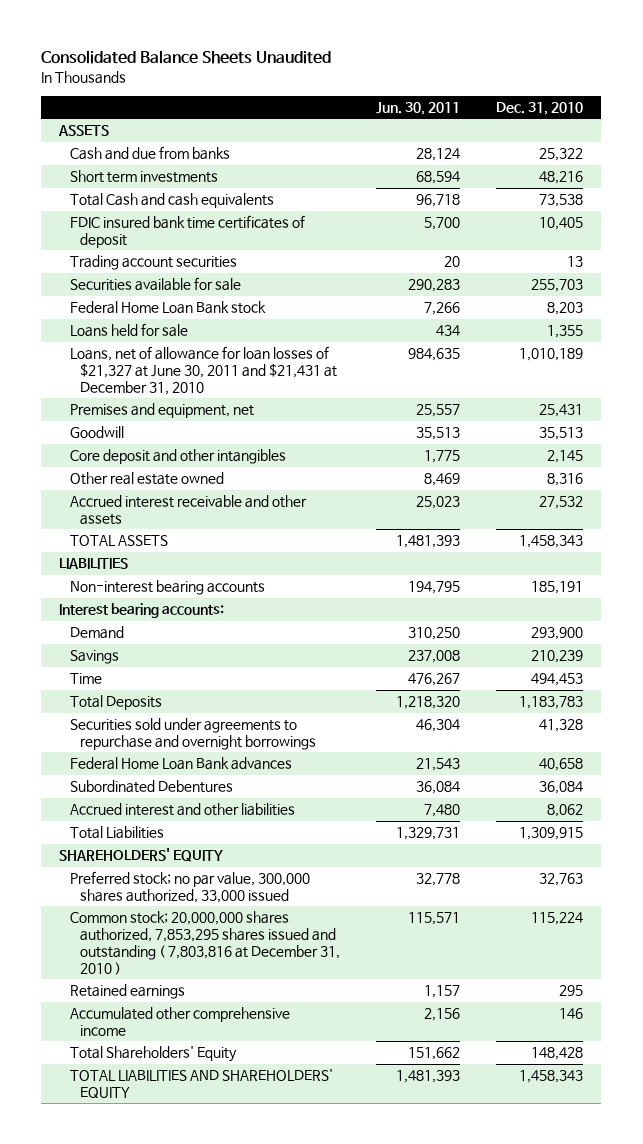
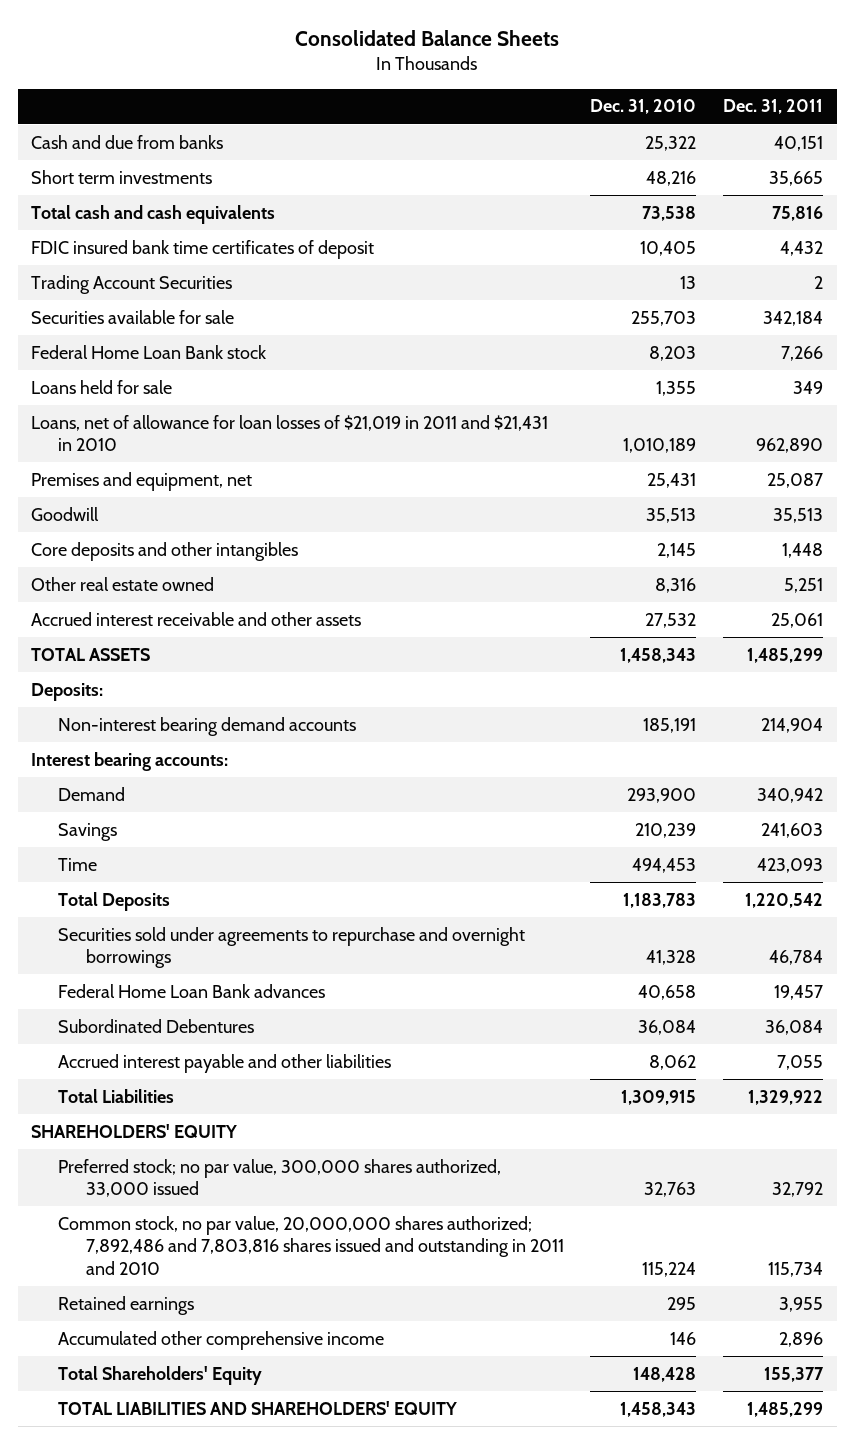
- Consolidated Balance Sheets Unaudited
+ Consolidated Balance Sheets
- | Jun. 30, 2011 | Dec. 31, 2010
+ | Dec. 31, 2010 | Dec. 31, 2011
- ASSETS
- Total Cash and cash equivalents | 96,718 | 73,538
+ Total cash and cash equivalents | 73,538 | 75,816
- Trading account securities | 20 | 13
+ Trading Account Securities | 13 | 2
- Loans, net of allowance for loan losses of $21,327 at June 30, 2011 and $21,431 at December 31, 2010 | 984,635 | 1,010,189
+ Loans, net of allowance for loan losses of $21,019 in 2011 and $21,431 in 2010 | 1,010,189 | 962,890
- Core deposit and other intangibles | 1,775 | 2,145
+ Core deposits and other intangibles | 2,145 | 1,448
- LIABILITIES
- Non-interest bearing accounts | 194,795 | 185,191
+ Deposits:
+ Non-interest bearing demand accounts | 185,191 | 214,904
- Accrued interest and other liabilities | 7,480 | 8,062
+ Accrued interest payable and other liabilities | 8,062 | 7,055
- Common stock; 20,000,000 shares authorized, 7,853,295 shares issued and outstanding ( 7,803,816 at December 31, 2010 ) | 115,571 | 115,224
+ Common stock, no par value, 20,000,000 shares authorized; 7,892,486 and 7,803,816 shares issued and outstanding in 2011 and 2010 | 115,224 | 115,734

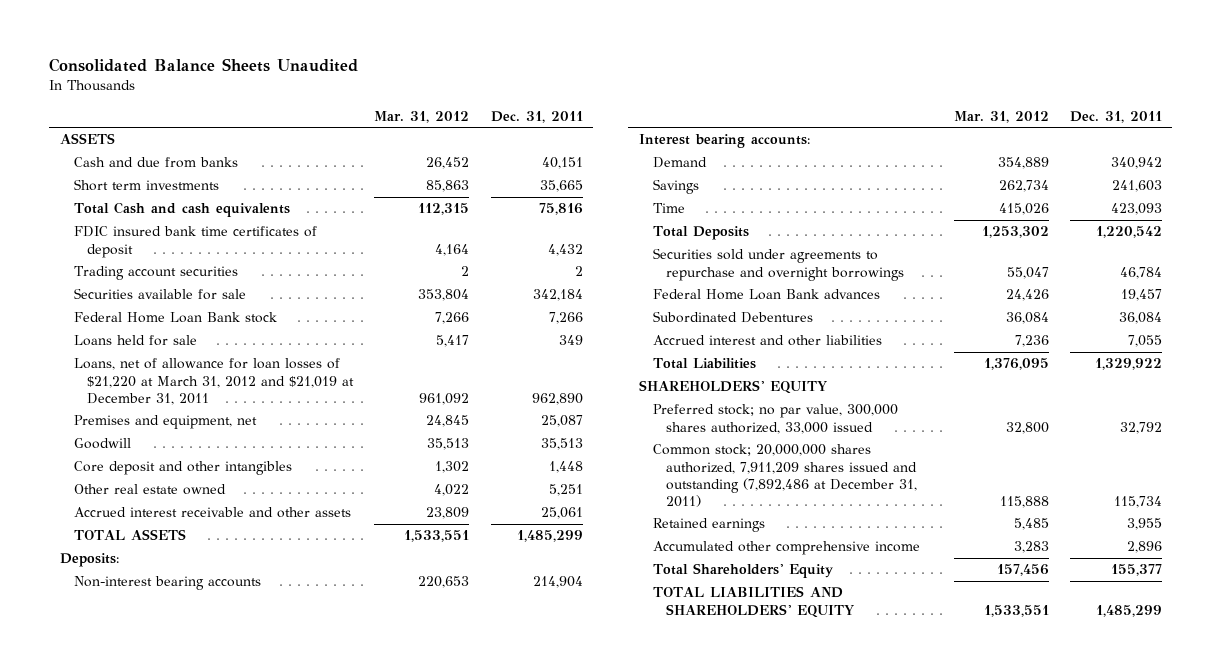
- Consolidated Balance Sheets
+ Consolidated Balance Sheets Unaudited
- | Dec. 31, 2010 | Dec. 31, 2011
+ | Mar. 31, 2012 | Dec. 31, 2011
+ ASSETS
- Total cash and cash equivalents | 73,538 | 75,816
+ Total Cash and cash equivalents | 112,315 | 75,816
- Trading Account Securities | 13 | 2
+ Trading account securities | 2 | 2
- Loans, net of allowance for loan losses of $21,019 in 2011 and $21,431 in 2010 | 1,010,189 | 962,890
+ Loans, net of allowance for loan losses of $21,220 at March 31, 2012 and $21,019 at December 31, 2011 | 961,092 | 962,890
- Core deposits and other intangibles | 2,145 | 1,448
+ Core deposit and other intangibles | 1,302 | 1,448
- Non-interest bearing demand accounts | 185,191 | 214,904
+ Non-interest bearing accounts | 220,653 | 214,904
- Accrued interest payable and other liabilities | 8,062 | 7,055
+ Accrued interest and other liabilities | 7,236 | 7,055
- Common stock, no par value, 20,000,000 shares authorized; 7,892,486 and 7,803,816 shares issued and outstanding in 2011 and 2010 | 115,224 | 115,734
+ Common stock; 20,000,000 shares authorized, 7,911,209 shares issued and outstanding (7,892,486 at December 31, 2011) | 115,888 | 115,734

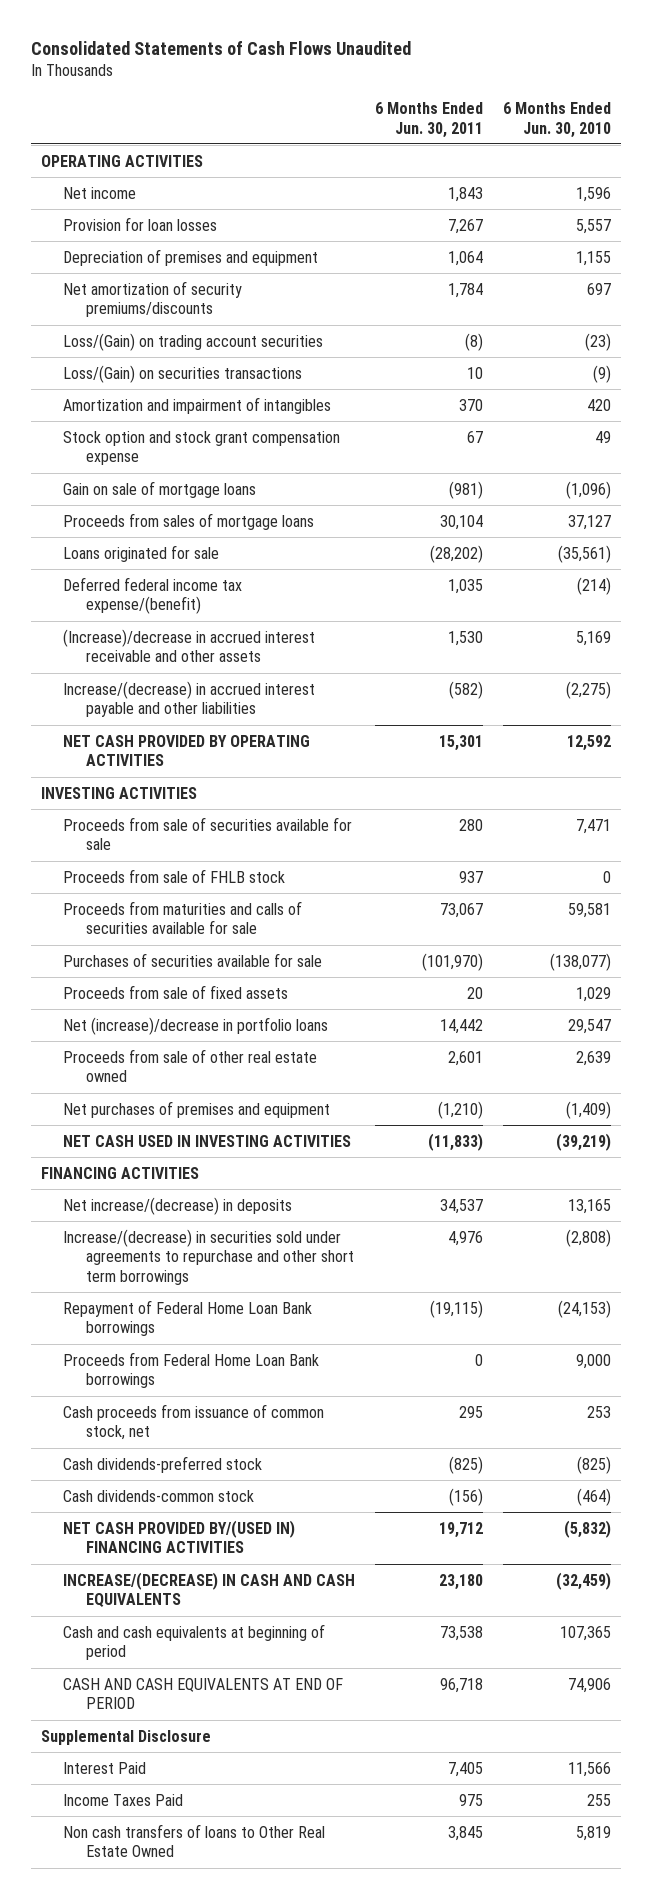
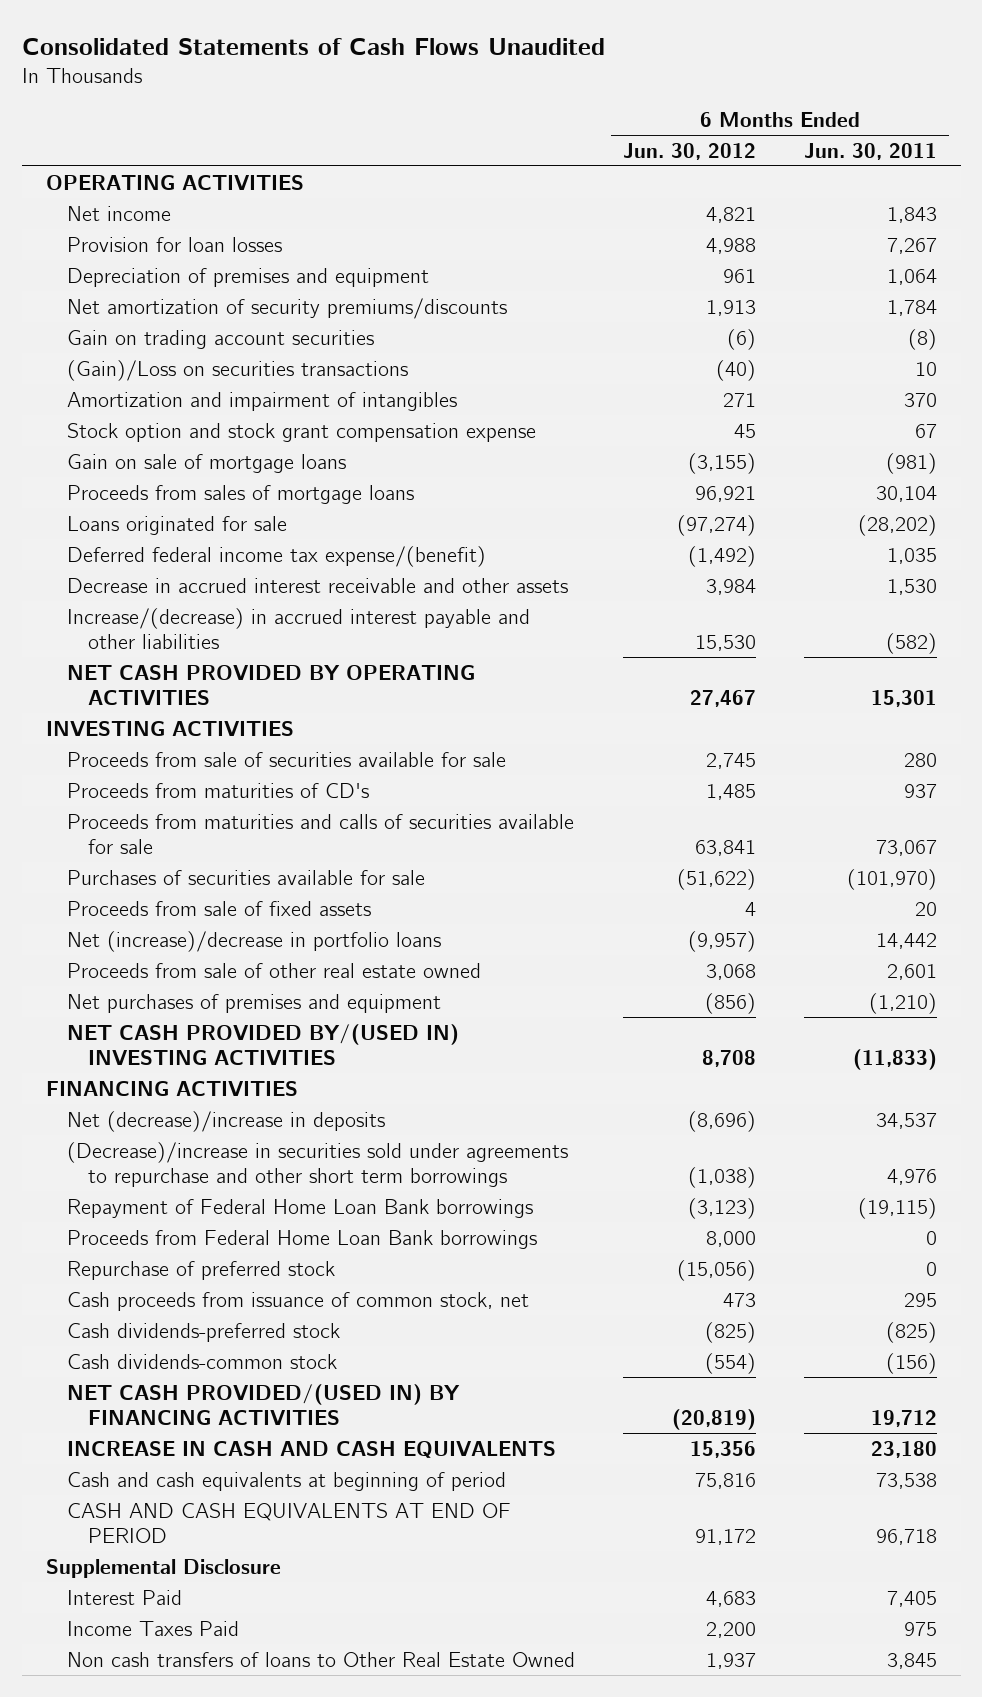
- | 6 Months Ended Jun. 30, 2011 | 6 Months Ended Jun. 30, 2010
+ | 6 Months Ended Jun. 30, 2012 | 6 Months Ended Jun. 30, 2011
- Loss/(Gain) on trading account securities | (8) | (23)
- Loss/(Gain) on securities transactions | 10 | (9)
+ Gain on trading account securities | (6) | (8)
+ (Gain)/Loss on securities transactions | (40) | 10
- (Increase)/decrease in accrued interest receivable and other assets | 1,530 | 5,169
+ Decrease in accrued interest receivable and other assets | 3,984 | 1,530
- Proceeds from sale of FHLB stock | 937 | 0
+ Proceeds from maturities of CD's | 1,485 | 937
- NET CASH USED IN INVESTING ACTIVITIES | (11,833) | (39,219)
+ NET CASH PROVIDED BY/(USED IN) INVESTING ACTIVITIES | 8,708 | (11,833)
- Net increase/(decrease) in deposits | 34,537 | 13,165
- Increase/(decrease) in securities sold under agreements to repurchase and other short term borrowings | 4,976 | (2,808)
+ Net (decrease)/increase in deposits | (8,696) | 34,537
+ (Decrease)/increase in securities sold under agreements to repurchase and other short term borrowings | (1,038) | 4,976
+ Repurchase of preferred stock | (15,056) | 0
- NET CASH PROVIDED BY/(USED IN) FINANCING ACTIVITIES | 19,712 | (5,832)
- INCREASE/(DECREASE) IN CASH AND CASH EQUIVALENTS | 23,180 | (32,459)
+ NET CASH PROVIDED/(USED IN) BY FINANCING ACTIVITIES | (20,819) | 19,712
+ INCREASE IN CASH AND CASH EQUIVALENTS | 15,356 | 23,180

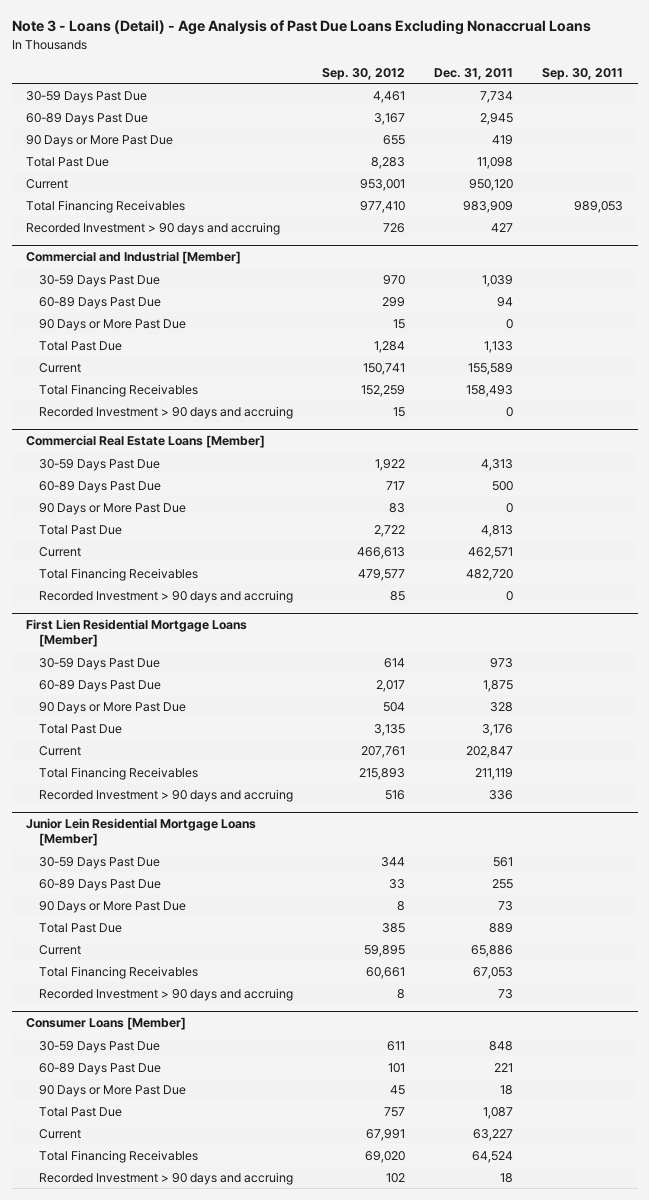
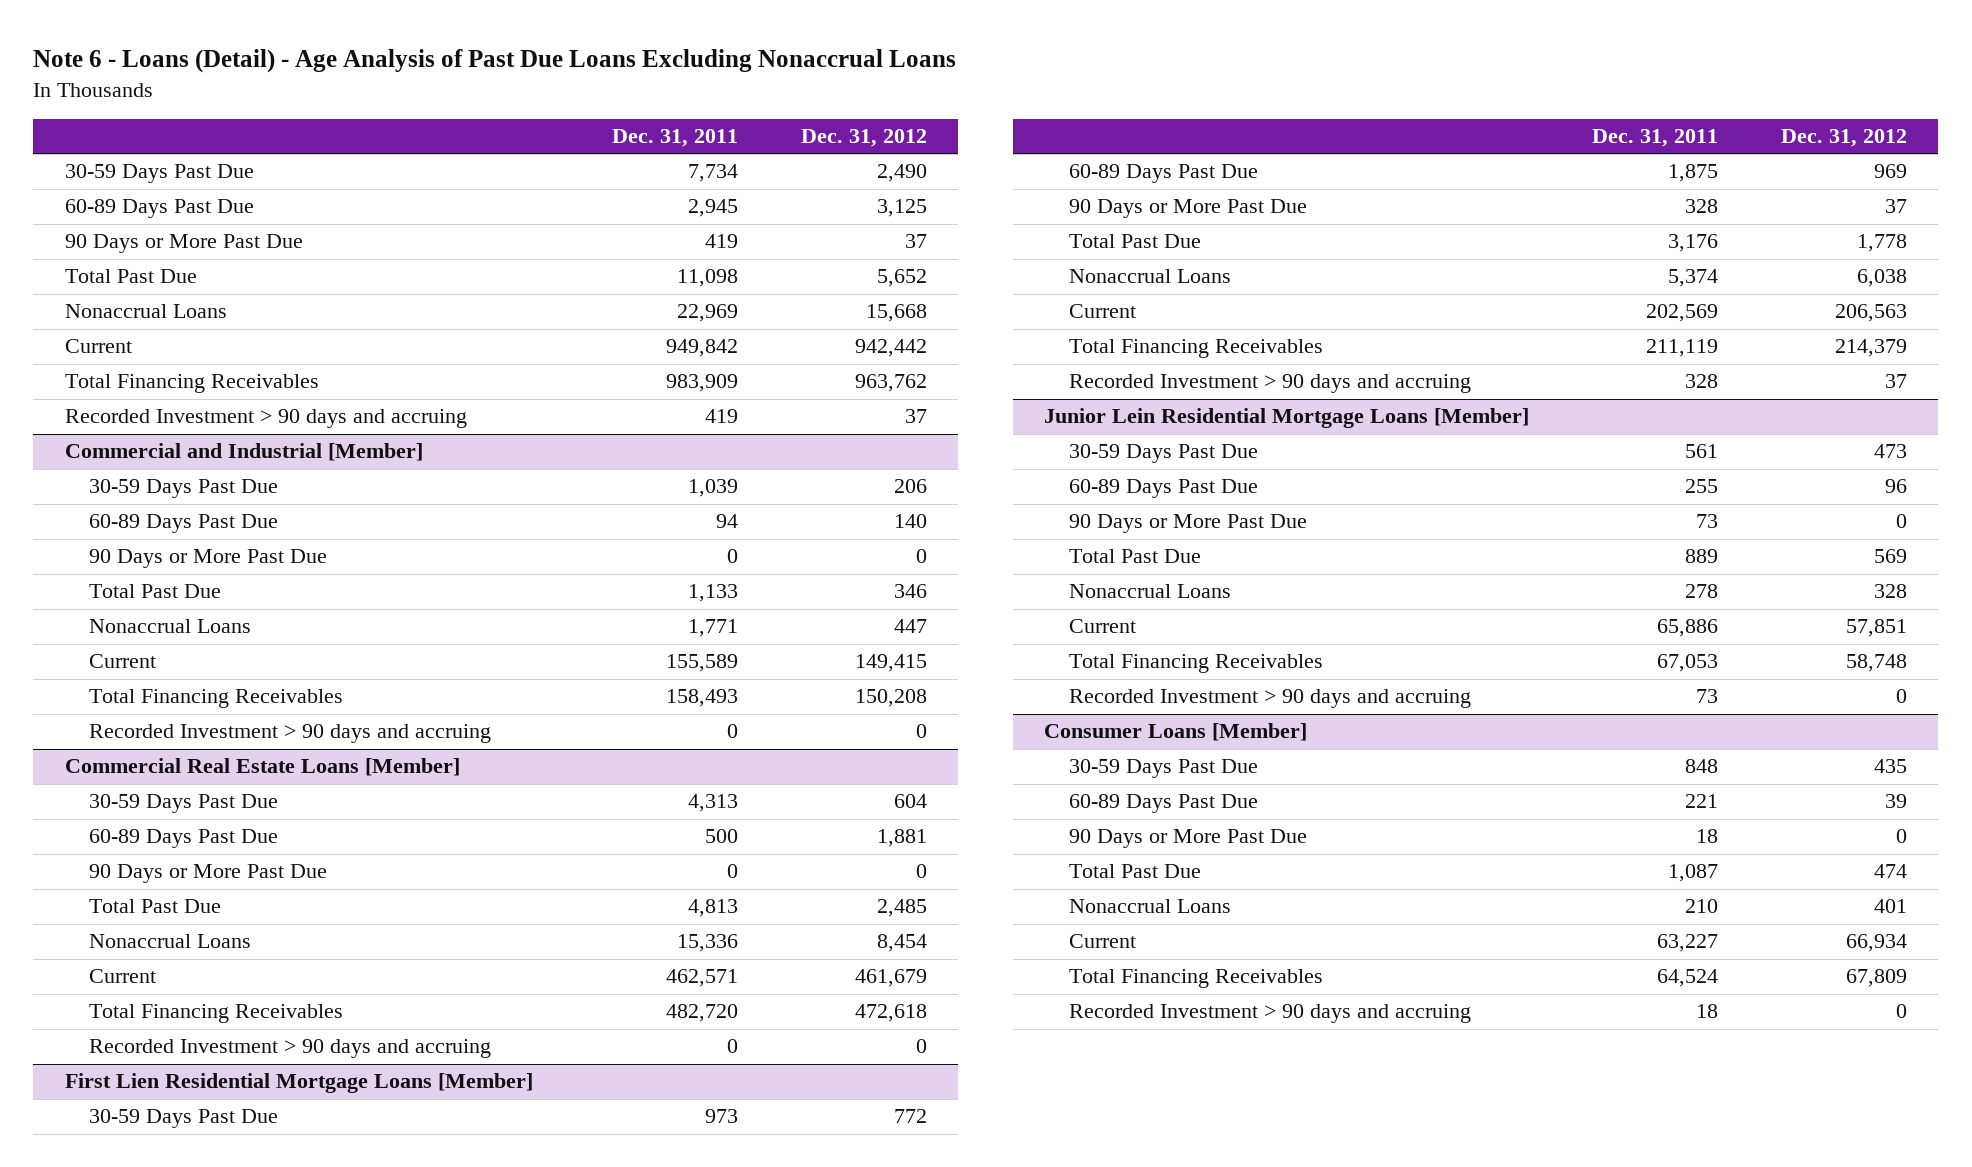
- Note 3 - Loans (Detail) - Age Analysis of Past Due Loans Excluding Nonaccrual Loans
+ Note 6 - Loans (Detail) - Age Analysis of Past Due Loans Excluding Nonaccrual Loans
- | Sep. 30, 2012 | Dec. 31, 2011 | Sep. 30, 2011
+ | Dec. 31, 2011 | Dec. 31, 2012
- Current | 953,001 | 950,120 |
+ Nonaccrual Loans | 22,969 | 15,668
+ Current | 949,842 | 942,442
- Recorded Investment > 90 days and accruing | 726 | 427 |
+ Recorded Investment > 90 days and accruing | 419 | 37
@ Commercial and Industrial [Member]
+ Nonaccrual Loans | 1,771 | 447
@ Commercial Real Estate Loans [Member]
+ Nonaccrual Loans | 15,336 | 8,454
@ First Lien Residential Mortgage Loans [Member]
- Current | 207,761 | 202,847 |
+ Nonaccrual Loans | 5,374 | 6,038
+ Current | 202,569 | 206,563
- Recorded Investment > 90 days and accruing | 516 | 336 |
+ Recorded Investment > 90 days and accruing | 328 | 37
@ Junior Lein Residential Mortgage Loans [Member]
+ Nonaccrual Loans | 278 | 328
@ Consumer Loans [Member]
+ Nonaccrual Loans | 210 | 401

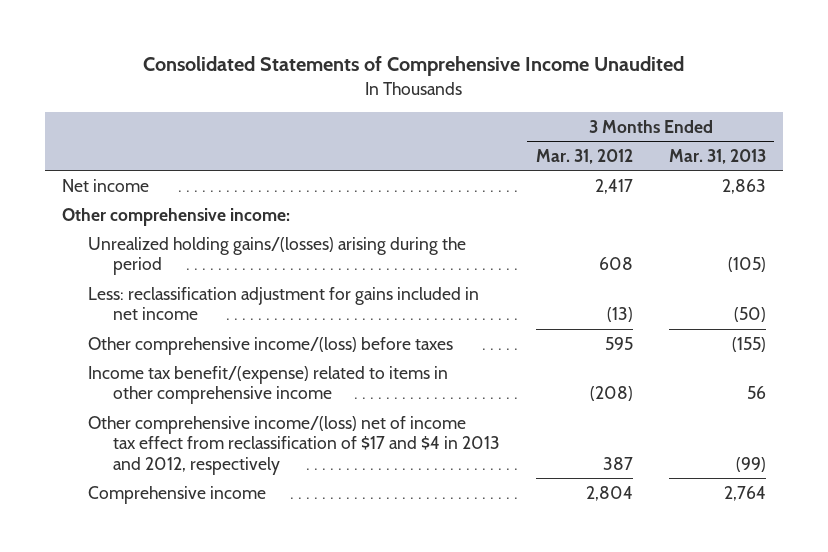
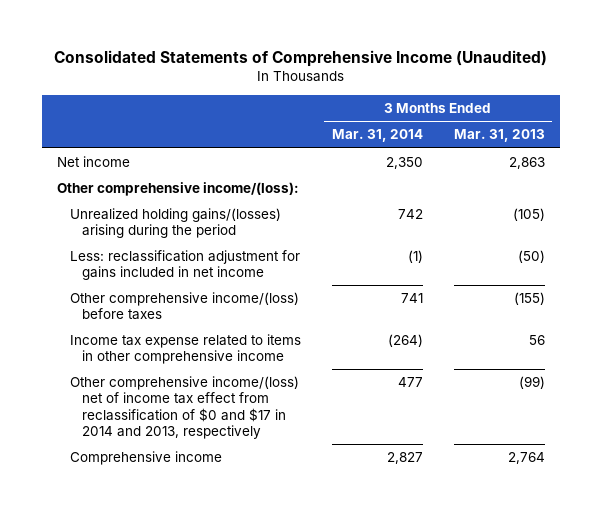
- Consolidated Statements of Comprehensive Income Unaudited
+ Consolidated Statements of Comprehensive Income (Unaudited)
- | 3 Months Ended Mar. 31, 2012 | 3 Months Ended Mar. 31, 2013
+ | 3 Months Ended Mar. 31, 2014 | 3 Months Ended Mar. 31, 2013
- Other comprehensive income:
+ Other comprehensive income/(loss):
- Income tax benefit/(expense) related to items in other comprehensive income | (208) | 56
- Other comprehensive income/(loss) net of income tax effect from reclassification of $17 and $4 in 2013 and 2012, respectively | 387 | (99)
+ Income tax expense related to items in other comprehensive income | (264) | 56
+ Other comprehensive income/(loss) net of income tax effect from reclassification of $0 and $17 in 2014 and 2013, respectively | 477 | (99)

